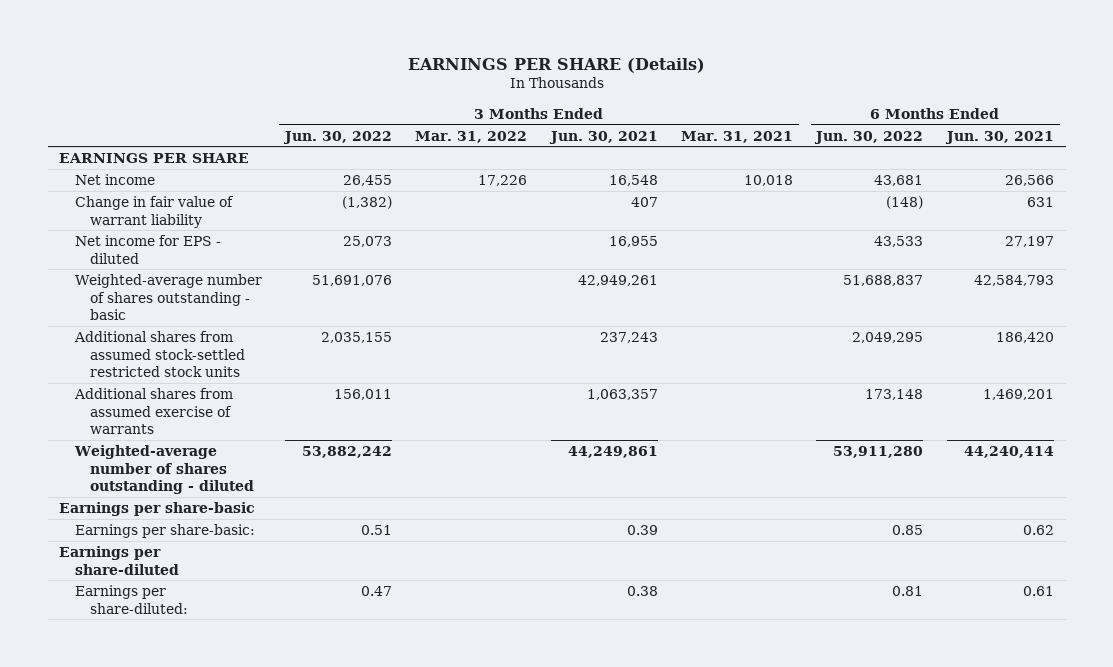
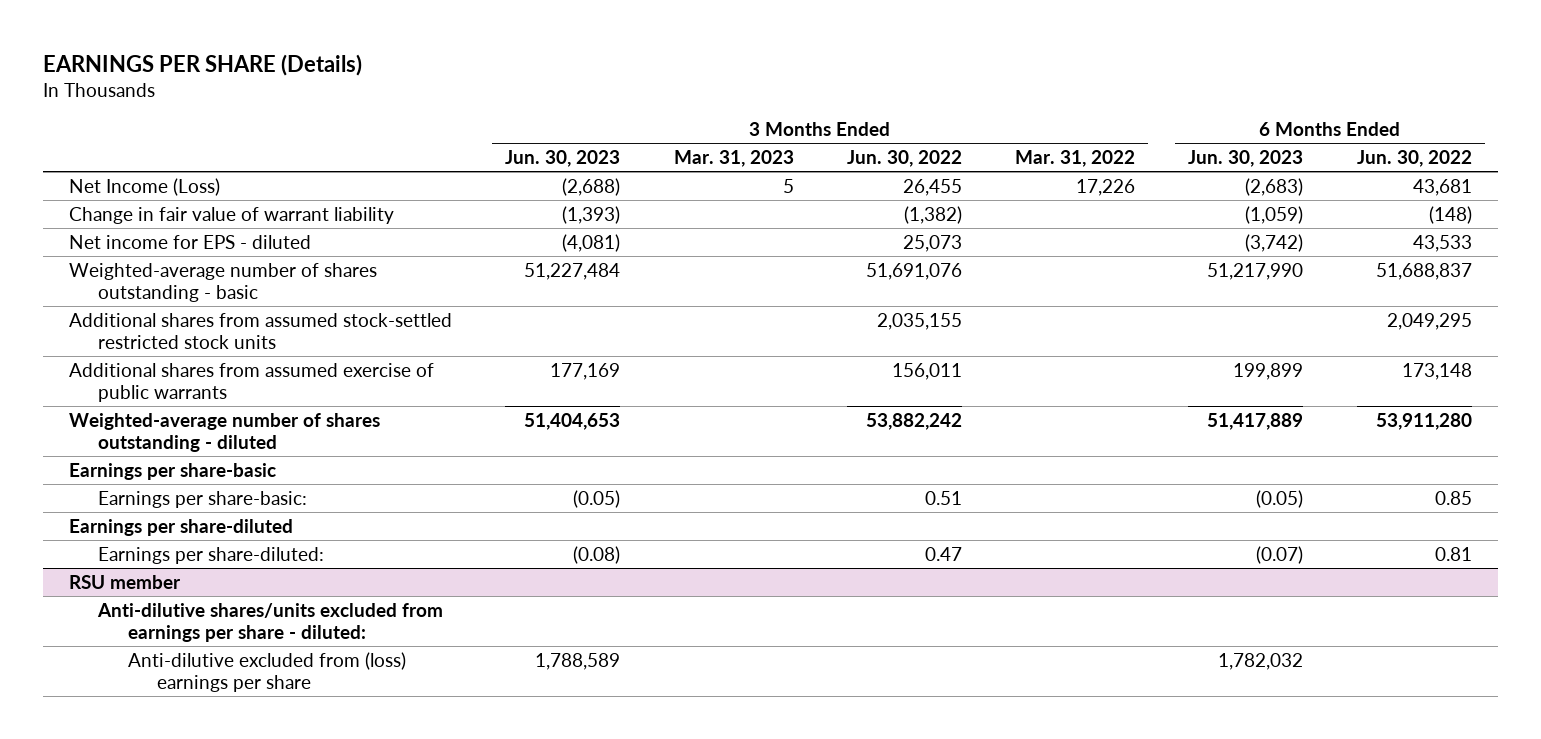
- | 3 Months Ended Jun. 30, 2022 | 3 Months Ended Mar. 31, 2022 | 3 Months Ended Jun. 30, 2021 | 3 Months Ended Mar. 31, 2021 | 6 Months Ended Jun. 30, 2022 | 6 Months Ended Jun. 30, 2021
+ | 3 Months Ended Jun. 30, 2023 | 3 Months Ended Mar. 31, 2023 | 3 Months Ended Jun. 30, 2022 | 3 Months Ended Mar. 31, 2022 | 6 Months Ended Jun. 30, 2023 | 6 Months Ended Jun. 30, 2022
- EARNINGS PER SHARE
- Net income | 26,455 | 17,226 | 16,548 | 10,018 | 43,681 | 26,566
+ Net Income (Loss) | (2,688) | 5 | 26,455 | 17,226 | (2,683) | 43,681
- Additional shares from assumed exercise of warrants | 156,011 | | 1,063,357 | | 173,148 | 1,469,201
+ Additional shares from assumed exercise of public warrants | 177,169 | | 156,011 | | 199,899 | 173,148
+ RSU member
+ Anti-dilutive shares/units excluded from earnings per share - diluted:
+ Anti-dilutive excluded from (loss) earnings per share | 1,788,589 | | | | 1,782,032 |

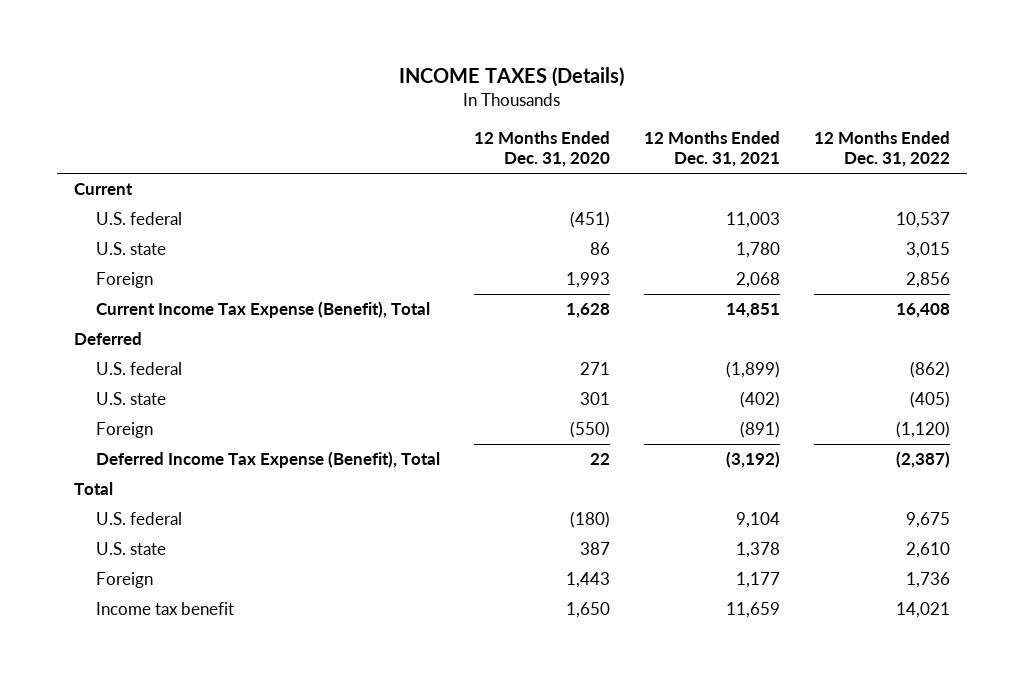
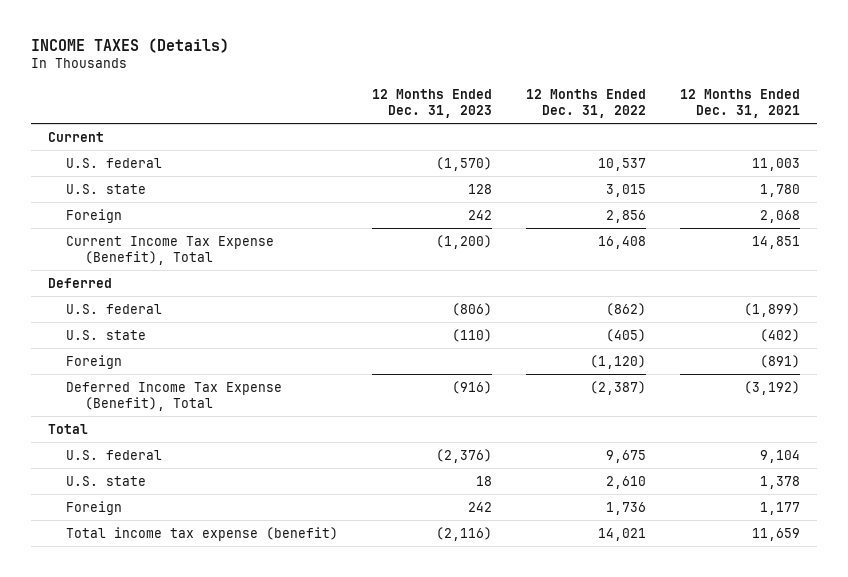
- | 12 Months Ended Dec. 31, 2020 | 12 Months Ended Dec. 31, 2021 | 12 Months Ended Dec. 31, 2022
+ | 12 Months Ended Dec. 31, 2023 | 12 Months Ended Dec. 31, 2022 | 12 Months Ended Dec. 31, 2021
- Income tax benefit | 1,650 | 11,659 | 14,021
+ Total income tax expense (benefit) | (2,116) | 14,021 | 11,659

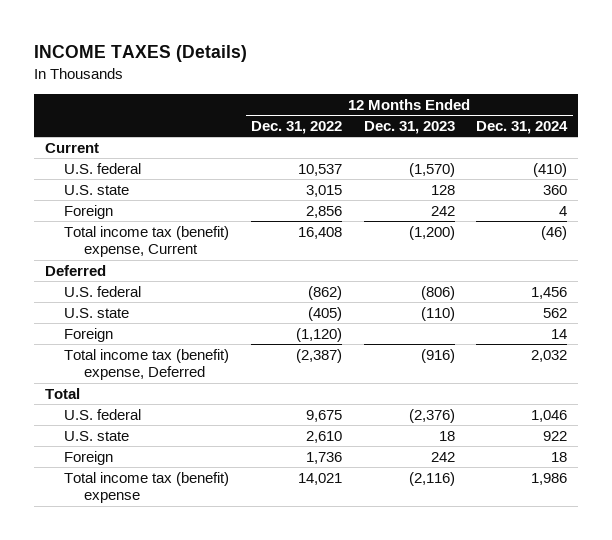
- | 12 Months Ended Dec. 31, 2023 | 12 Months Ended Dec. 31, 2022 | 12 Months Ended Dec. 31, 2021
+ | 12 Months Ended Dec. 31, 2022 | 12 Months Ended Dec. 31, 2023 | 12 Months Ended Dec. 31, 2024
- Current Income Tax Expense (Benefit), Total | (1,200) | 16,408 | 14,851
+ Total income tax (benefit) expense, Current | 16,408 | (1,200) | (46)
- Deferred Income Tax Expense (Benefit), Total | (916) | (2,387) | (3,192)
+ Total income tax (benefit) expense, Deferred | (2,387) | (916) | 2,032
- Total income tax expense (benefit) | (2,116) | 14,021 | 11,659
+ Total income tax (benefit) expense | 14,021 | (2,116) | 1,986

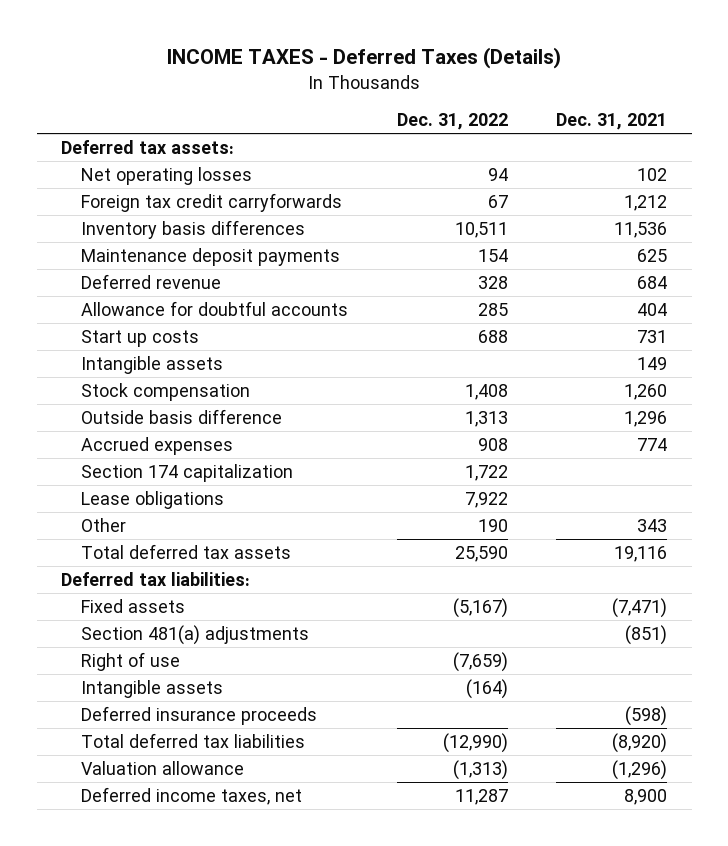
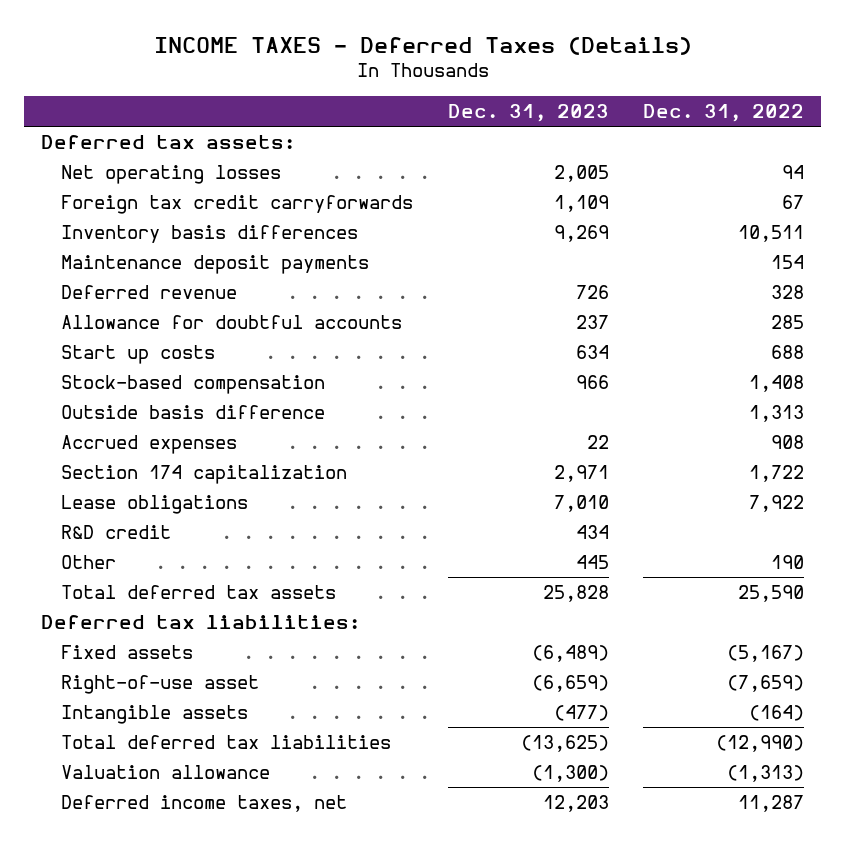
- | Dec. 31, 2022 | Dec. 31, 2021
+ | Dec. 31, 2023 | Dec. 31, 2022
- Intangible assets | | 149
- Stock compensation | 1,408 | 1,260
+ Stock-based compensation | 966 | 1,408
+ R&D credit | 434 |
- Section 481(a) adjustments | | (851)
- Right of use | (7,659) |
+ Right-of-use asset | (6,659) | (7,659)
- Deferred insurance proceeds | | (598)

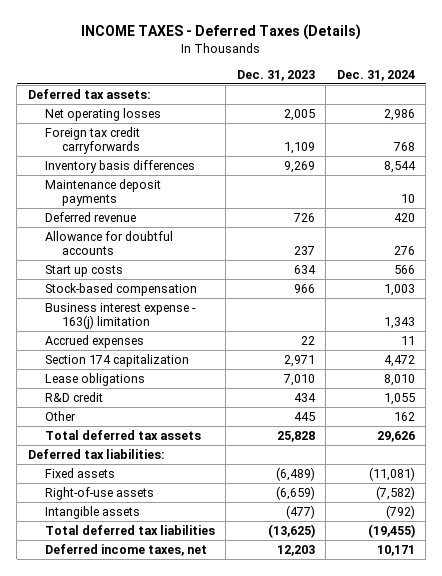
- | Dec. 31, 2023 | Dec. 31, 2022
+ | Dec. 31, 2023 | Dec. 31, 2024
- Outside basis difference | | 1,313
+ Business interest expense - 163(j) limitation | | 1,343
- Right-of-use asset | (6,659) | (7,659)
+ Right-of-use assets | (6,659) | (7,582)
- Valuation allowance | (1,300) | (1,313)

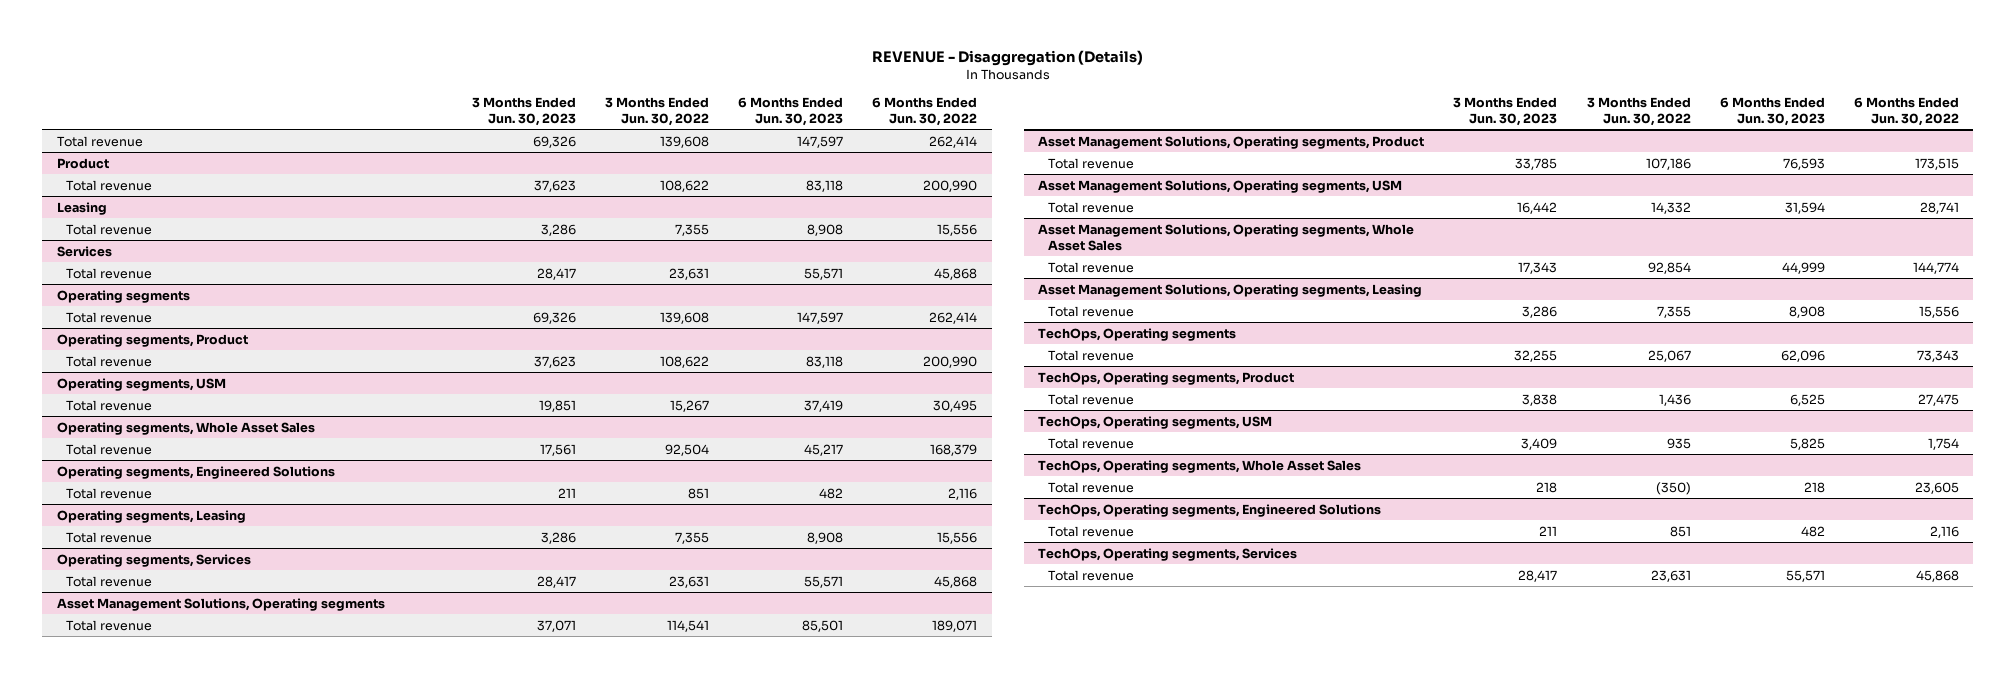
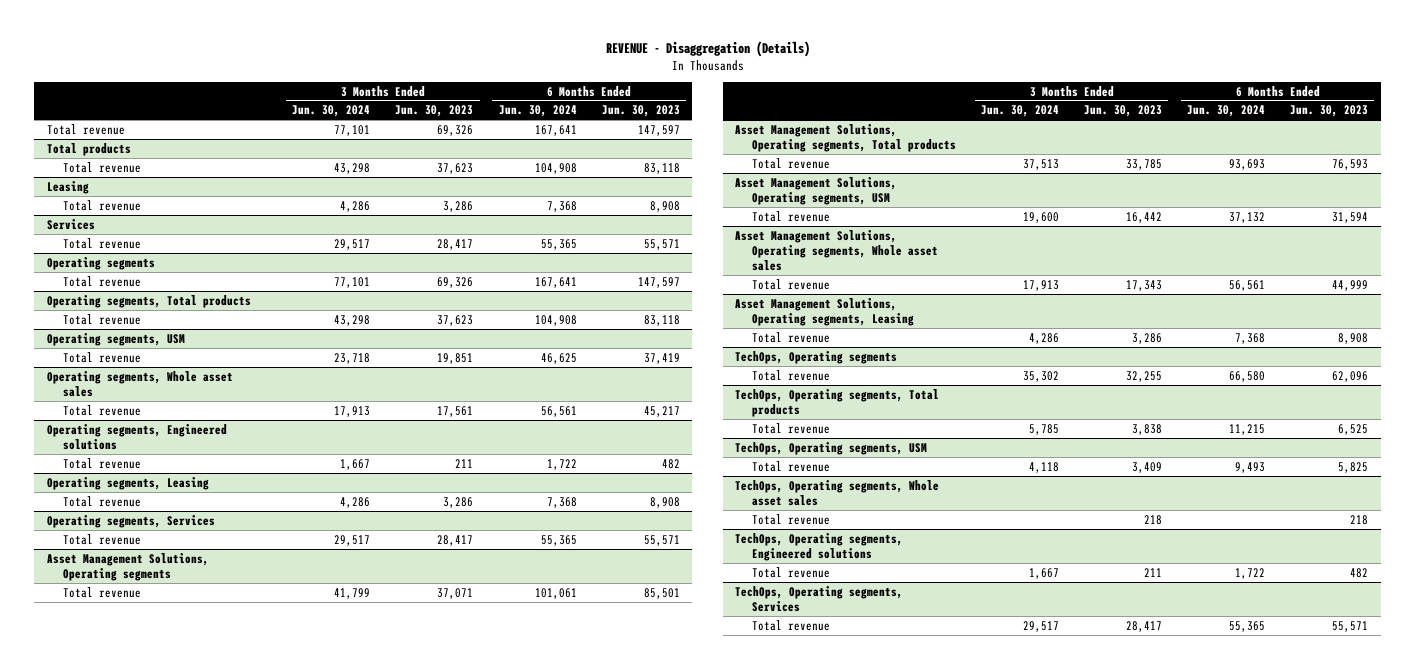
- | 3 Months Ended Jun. 30, 2023 | 3 Months Ended Jun. 30, 2022 | 6 Months Ended Jun. 30, 2023 | 6 Months Ended Jun. 30, 2022
+ | 3 Months Ended Jun. 30, 2024 | 3 Months Ended Jun. 30, 2023 | 6 Months Ended Jun. 30, 2024 | 6 Months Ended Jun. 30, 2023
- Product
+ Total products
- Operating segments, Product
+ Operating segments, Total products
- Operating segments, Whole Asset Sales
+ Operating segments, Whole asset sales
- Operating segments, Engineered Solutions
+ Operating segments, Engineered solutions
- Asset Management Solutions, Operating segments, Product
+ Asset Management Solutions, Operating segments, Total products
- Asset Management Solutions, Operating segments, Whole Asset Sales
+ Asset Management Solutions, Operating segments, Whole asset sales
- TechOps, Operating segments, Product
+ TechOps, Operating segments, Total products
- TechOps, Operating segments, Whole Asset Sales
+ TechOps, Operating segments, Whole asset sales
- TechOps, Operating segments, Engineered Solutions
+ TechOps, Operating segments, Engineered solutions

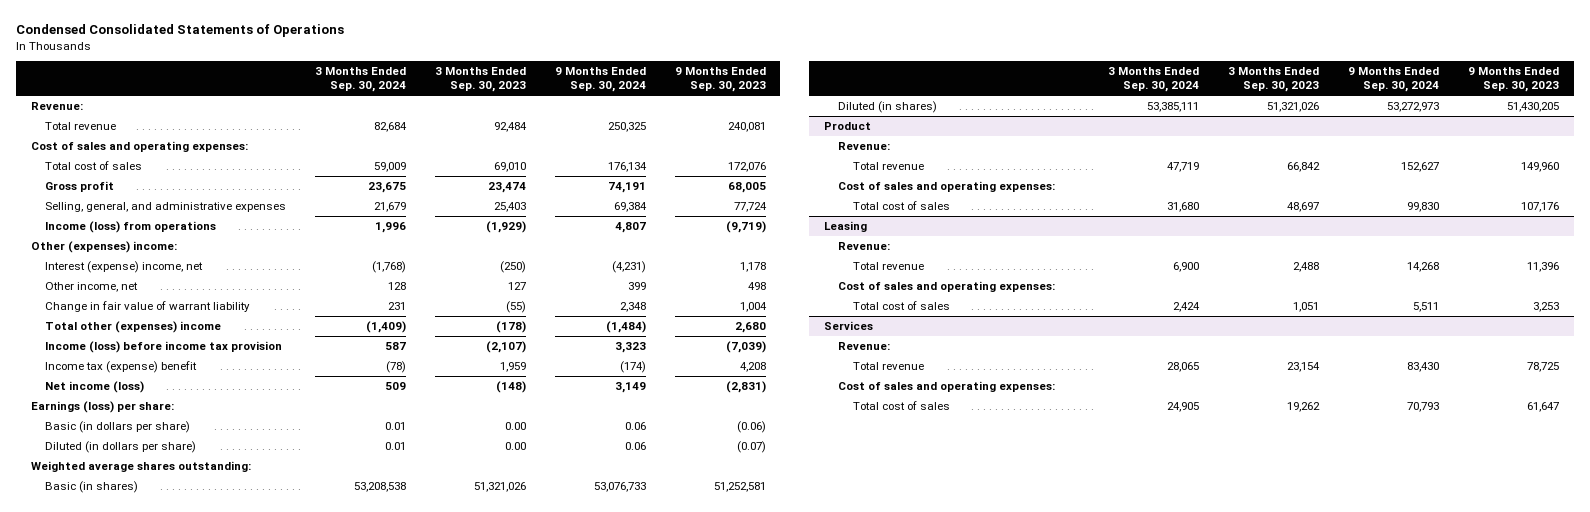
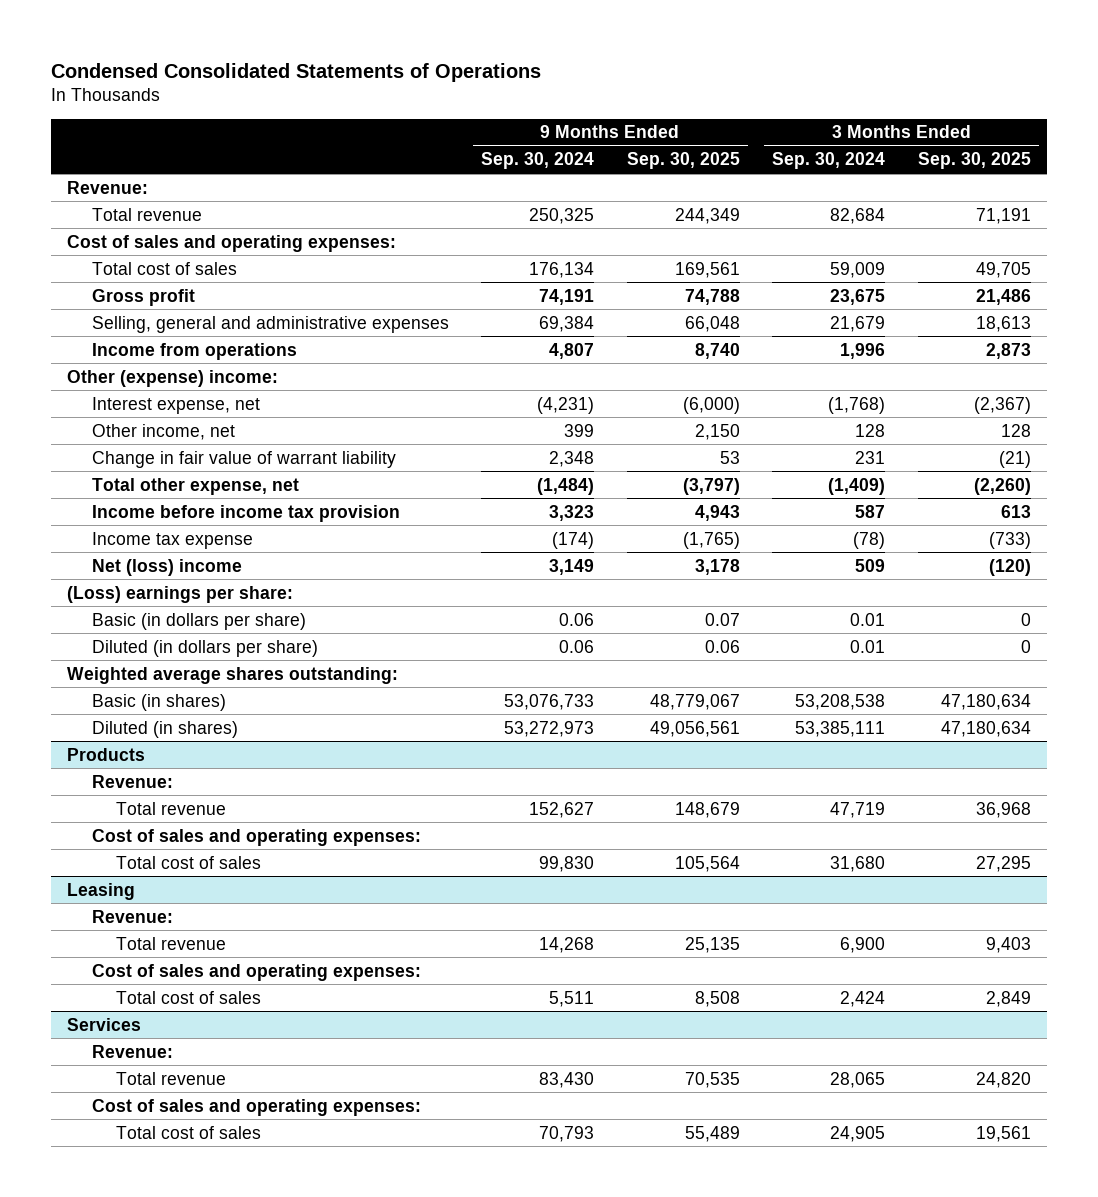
- | 3 Months Ended Sep. 30, 2024 | 3 Months Ended Sep. 30, 2023 | 9 Months Ended Sep. 30, 2024 | 9 Months Ended Sep. 30, 2023
+ | 9 Months Ended Sep. 30, 2024 | 9 Months Ended Sep. 30, 2025 | 3 Months Ended Sep. 30, 2024 | 3 Months Ended Sep. 30, 2025
- Selling, general, and administrative expenses | 21,679 | 25,403 | 69,384 | 77,724
- Income (loss) from operations | 1,996 | (1,929) | 4,807 | (9,719)
- Other (expenses) income:
- Interest (expense) income, net | (1,768) | (250) | (4,231) | 1,178
+ Selling, general and administrative expenses | 69,384 | 66,048 | 21,679 | 18,613
+ Income from operations | 4,807 | 8,740 | 1,996 | 2,873
+ Other (expense) income:
+ Interest expense, net | (4,231) | (6,000) | (1,768) | (2,367)
- Total other (expenses) income | (1,409) | (178) | (1,484) | 2,680
- Income (loss) before income tax provision | 587 | (2,107) | 3,323 | (7,039)
- Income tax (expense) benefit | (78) | 1,959 | (174) | 4,208
- Net income (loss) | 509 | (148) | 3,149 | (2,831)
- Earnings (loss) per share:
+ Total other expense, net | (1,484) | (3,797) | (1,409) | (2,260)
+ Income before income tax provision | 3,323 | 4,943 | 587 | 613
+ Income tax expense | (174) | (1,765) | (78) | (733)
+ Net (loss) income | 3,149 | 3,178 | 509 | (120)
+ (Loss) earnings per share:
- Product
+ Products

